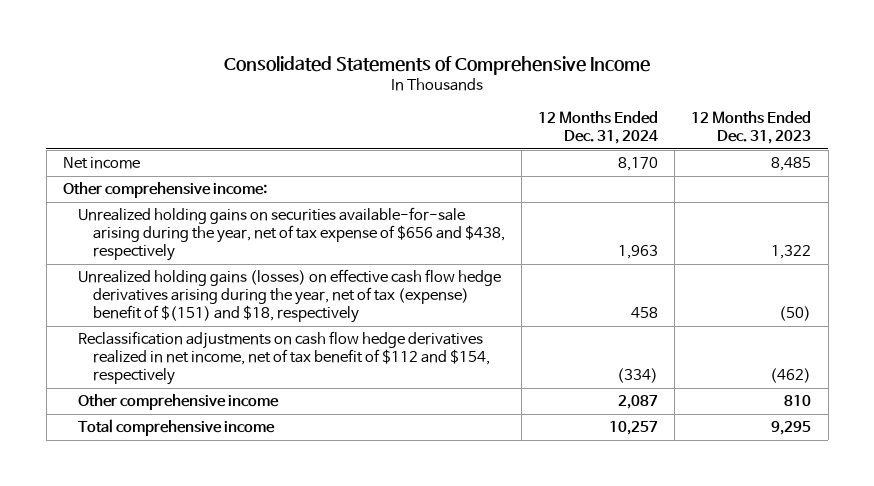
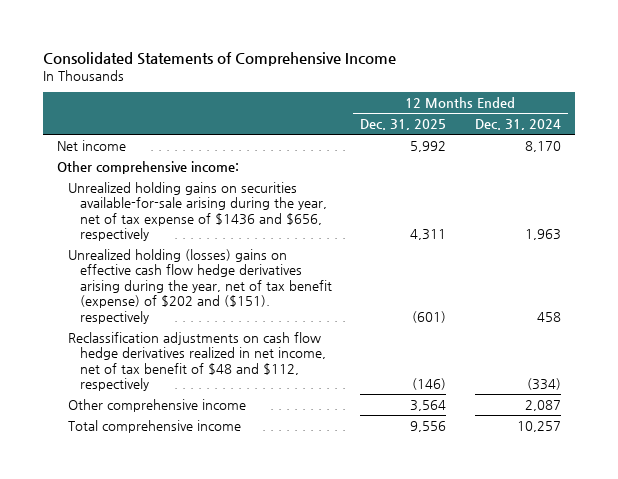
- | 12 Months Ended Dec. 31, 2024 | 12 Months Ended Dec. 31, 2023
+ | 12 Months Ended Dec. 31, 2025 | 12 Months Ended Dec. 31, 2024
- Unrealized holding gains on securities available-for-sale arising during the year, net of tax expense of $656 and $438, respectively | 1,963 | 1,322
- Unrealized holding gains (losses) on effective cash flow hedge derivatives arising during the year, net of tax (expense) benefit of $(151) and $18, respectively | 458 | (50)
- Reclassification adjustments on cash flow hedge derivatives realized in net income, net of tax benefit of $112 and $154, respectively | (334) | (462)
+ Unrealized holding gains on securities available-for-sale arising during the year, net of tax expense of $1436 and $656, respectively | 4,311 | 1,963
+ Unrealized holding (losses) gains on effective cash flow hedge derivatives arising during the year, net of tax benefit (expense) of $202 and ($151). respectively | (601) | 458
+ Reclassification adjustments on cash flow hedge derivatives realized in net income, net of tax benefit of $48 and $112, respectively | (146) | (334)

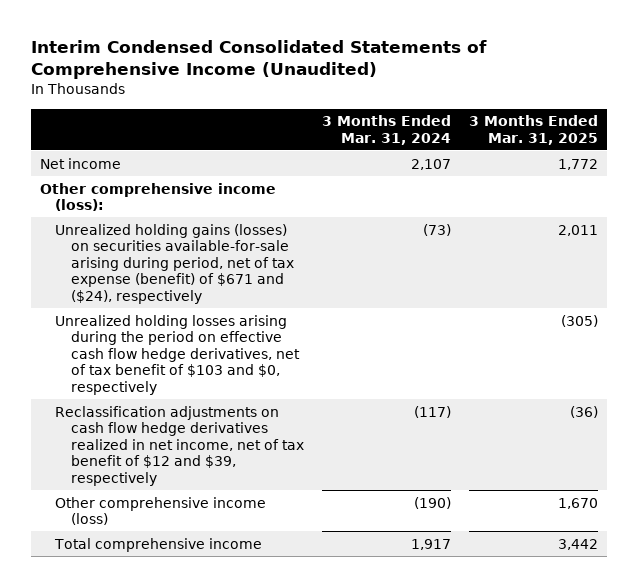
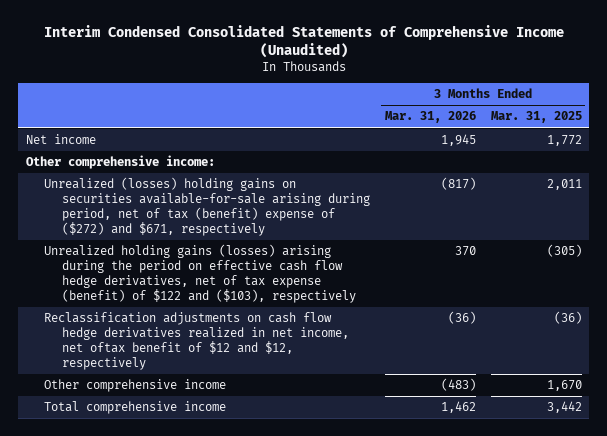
- | 3 Months Ended Mar. 31, 2024 | 3 Months Ended Mar. 31, 2025
+ | 3 Months Ended Mar. 31, 2026 | 3 Months Ended Mar. 31, 2025
- Other comprehensive income (loss):
- Unrealized holding gains (losses) on securities available-for-sale arising during period, net of tax expense (benefit) of $671 and ($24), respectively | (73) | 2,011
- Unrealized holding losses arising during the period on effective cash flow hedge derivatives, net of tax benefit of $103 and $0, respectively | | (305)
- Reclassification adjustments on cash flow hedge derivatives realized in net income, net of tax benefit of $12 and $39, respectively | (117) | (36)
- Other comprehensive income (loss) | (190) | 1,670
+ Other comprehensive income:
+ Unrealized (losses) holding gains on securities available-for-sale arising during period, net of tax (benefit) expense of ($272) and $671, respectively | (817) | 2,011
+ Unrealized holding gains (losses) arising during the period on effective cash flow hedge derivatives, net of tax expense (benefit) of $122 and ($103), respectively | 370 | (305)
+ Reclassification adjustments on cash flow hedge derivatives realized in net income, net oftax benefit of $12 and $12, respectively | (36) | (36)
+ Other comprehensive income | (483) | 1,670

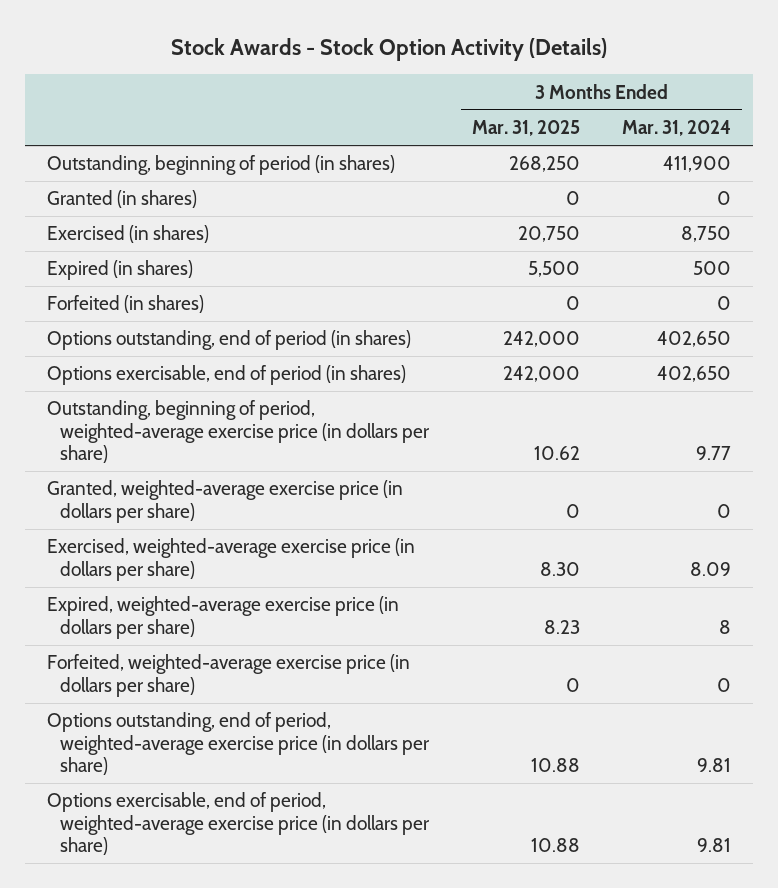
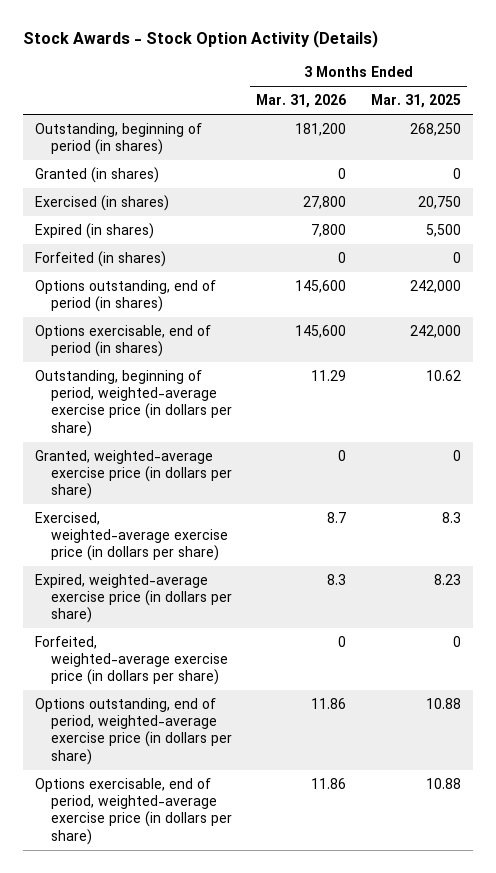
- | 3 Months Ended Mar. 31, 2025 | 3 Months Ended Mar. 31, 2024
+ | 3 Months Ended Mar. 31, 2026 | 3 Months Ended Mar. 31, 2025
- Exercised, weighted-average exercise price (in dollars per share) | 8.30 | 8.09
+ Exercised, weighted-average exercise price (in dollars per share) | 8.7 | 8.3

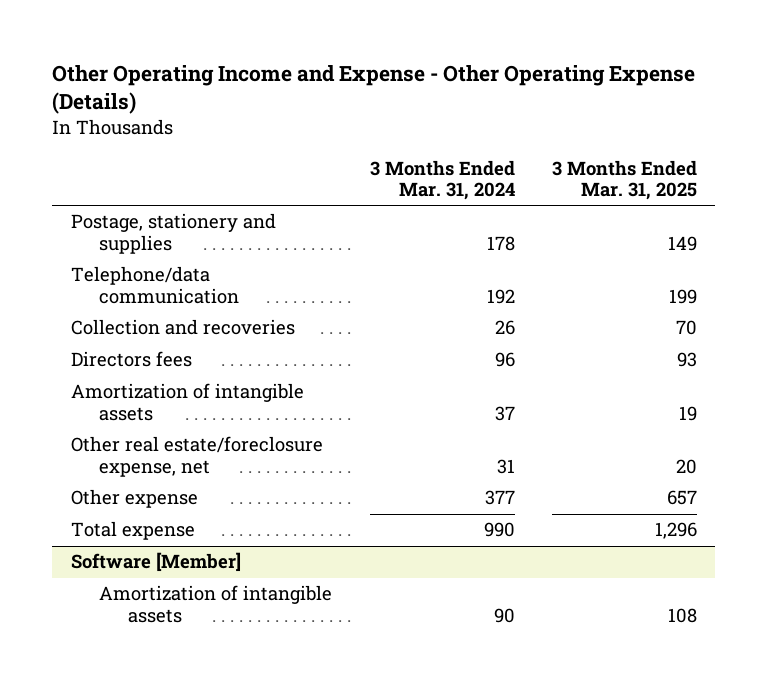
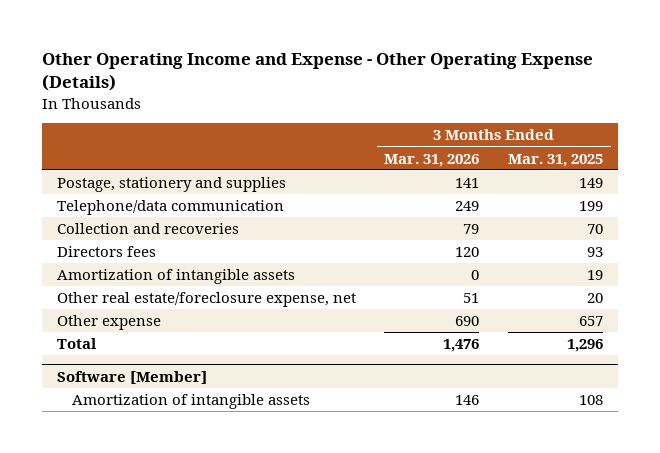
- | 3 Months Ended Mar. 31, 2024 | 3 Months Ended Mar. 31, 2025
+ | 3 Months Ended Mar. 31, 2026 | 3 Months Ended Mar. 31, 2025
- Total expense | 990 | 1,296
+ Total | 1,476 | 1,296

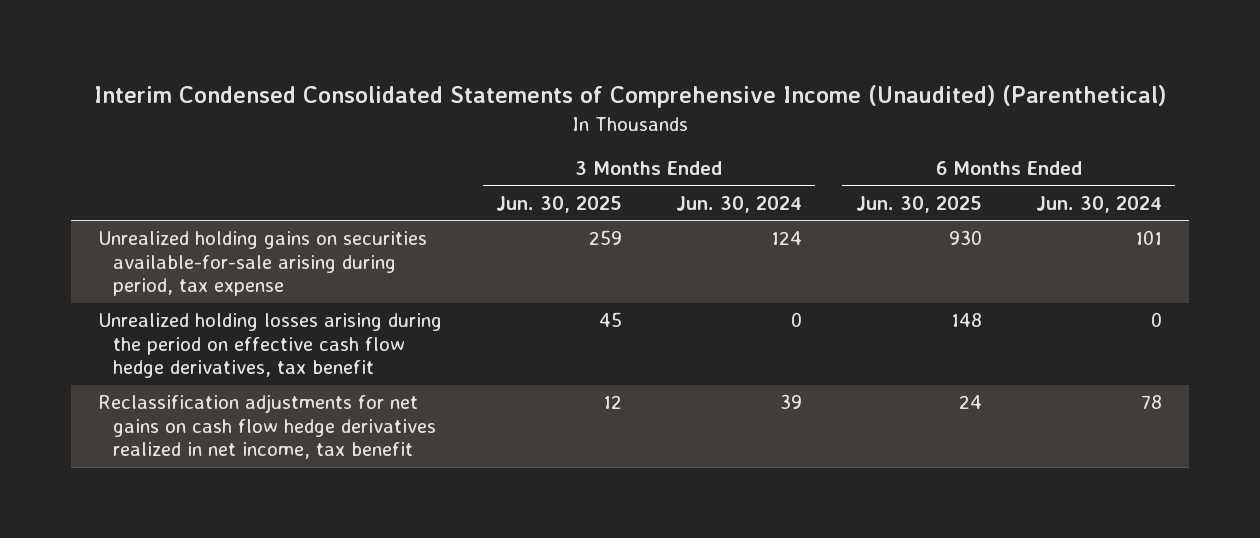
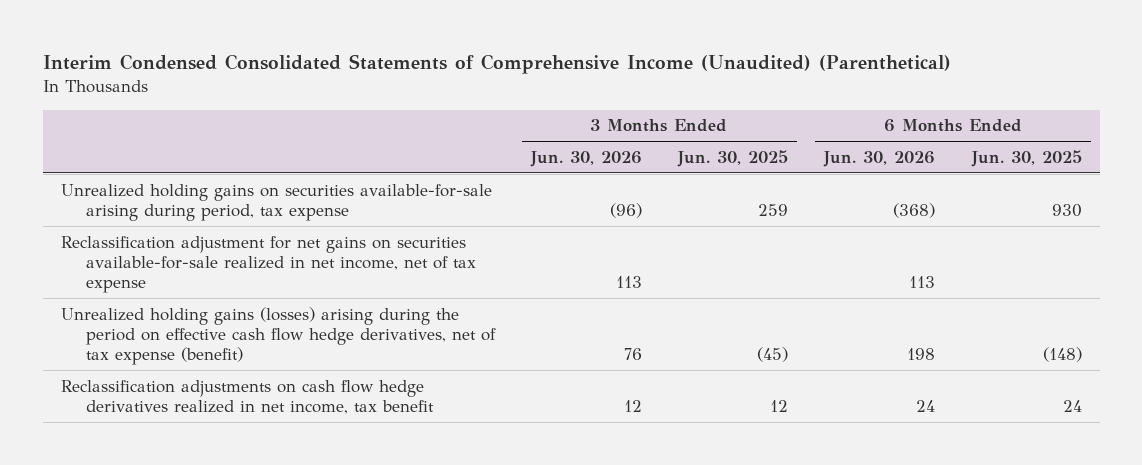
- | 3 Months Ended Jun. 30, 2025 | 3 Months Ended Jun. 30, 2024 | 6 Months Ended Jun. 30, 2025 | 6 Months Ended Jun. 30, 2024
+ | 3 Months Ended Jun. 30, 2026 | 3 Months Ended Jun. 30, 2025 | 6 Months Ended Jun. 30, 2026 | 6 Months Ended Jun. 30, 2025
- Unrealized holding losses arising during the period on effective cash flow hedge derivatives, tax benefit | 45 | 0 | 148 | 0
- Reclassification adjustments for net gains on cash flow hedge derivatives realized in net income, tax benefit | 12 | 39 | 24 | 78
+ Reclassification adjustment for net gains on securities available-for-sale realized in net income, net of tax expense | 113 | | 113 |
+ Unrealized holding gains (losses) arising during the period on effective cash flow hedge derivatives, net of tax expense (benefit) | 76 | (45) | 198 | (148)
+ Reclassification adjustments on cash flow hedge derivatives realized in net income, tax benefit | 12 | 12 | 24 | 24

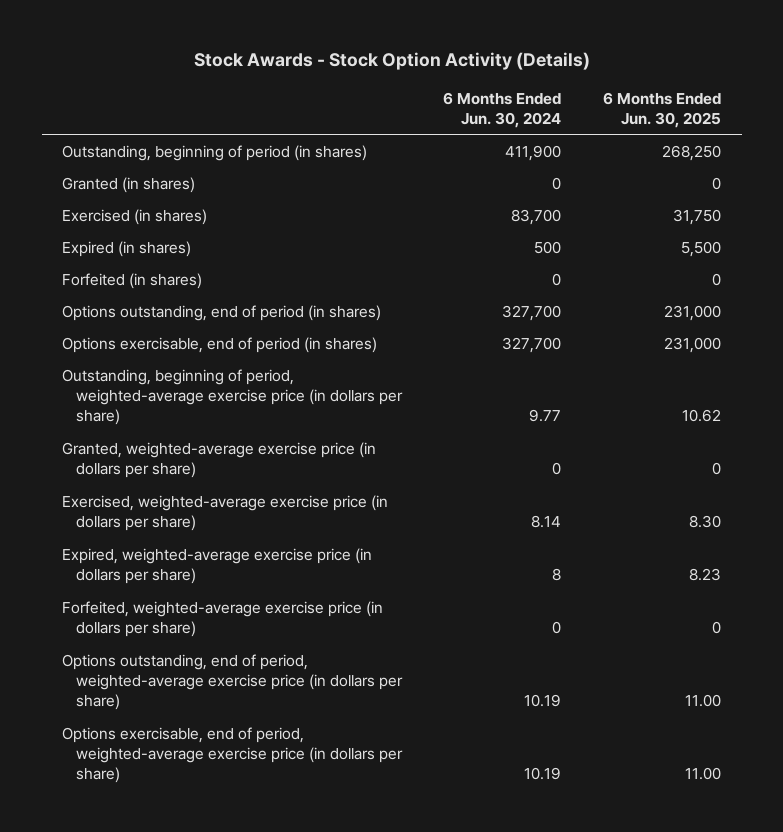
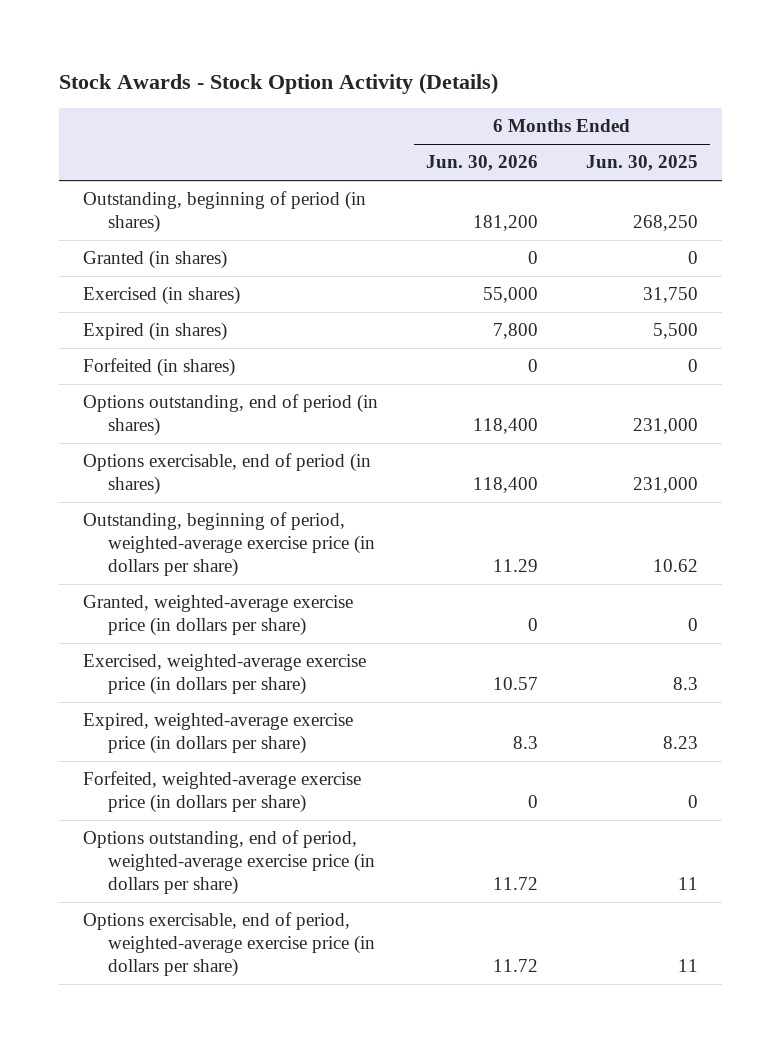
- | 6 Months Ended Jun. 30, 2024 | 6 Months Ended Jun. 30, 2025
+ | 6 Months Ended Jun. 30, 2026 | 6 Months Ended Jun. 30, 2025
- Exercised, weighted-average exercise price (in dollars per share) | 8.14 | 8.30
+ Exercised, weighted-average exercise price (in dollars per share) | 10.57 | 8.3
- Options outstanding, end of period, weighted-average exercise price (in dollars per share) | 10.19 | 11.00
- Options exercisable, end of period, weighted-average exercise price (in dollars per share) | 10.19 | 11.00
+ Options outstanding, end of period, weighted-average exercise price (in dollars per share) | 11.72 | 11
+ Options exercisable, end of period, weighted-average exercise price (in dollars per share) | 11.72 | 11

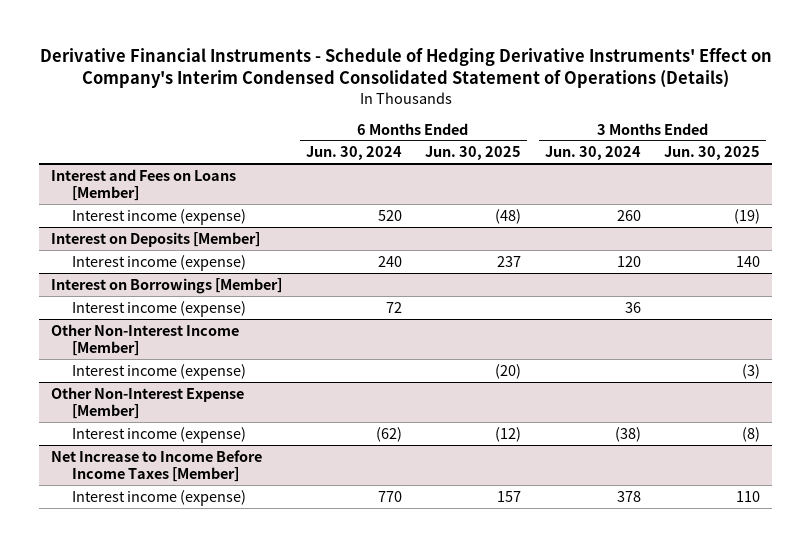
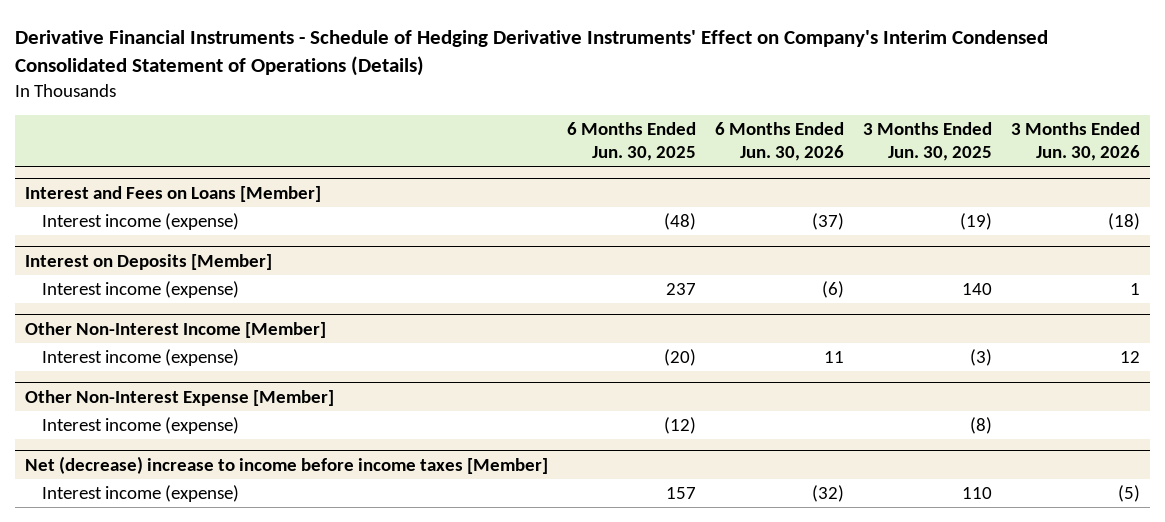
- | 6 Months Ended Jun. 30, 2024 | 6 Months Ended Jun. 30, 2025 | 3 Months Ended Jun. 30, 2024 | 3 Months Ended Jun. 30, 2025
+ | 6 Months Ended Jun. 30, 2025 | 6 Months Ended Jun. 30, 2026 | 3 Months Ended Jun. 30, 2025 | 3 Months Ended Jun. 30, 2026
- Interest on Borrowings [Member]
- Interest income (expense) | 72 | | 36 |
- Net Increase to Income Before Income Taxes [Member]
+ Net (decrease) increase to income before income taxes [Member]

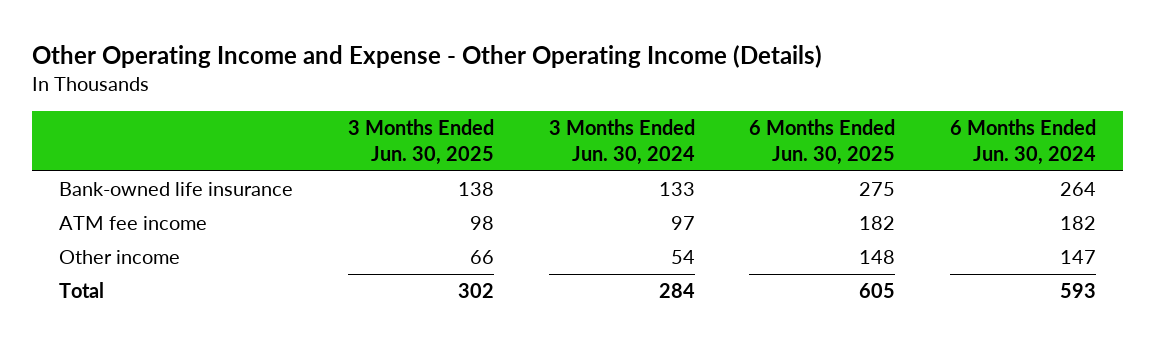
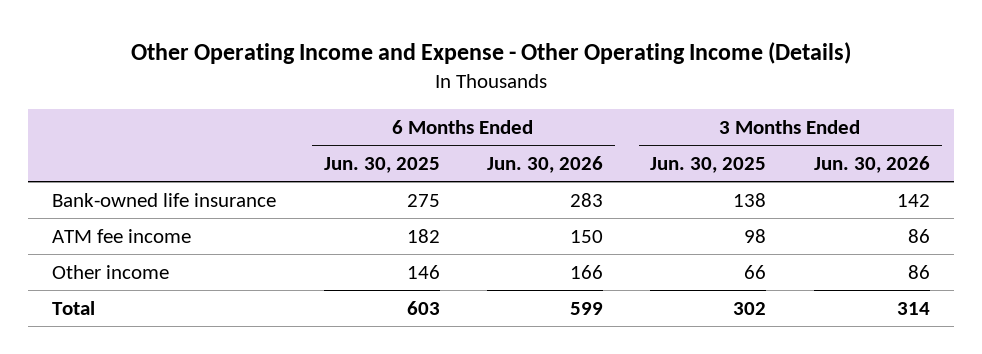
- | 3 Months Ended Jun. 30, 2025 | 3 Months Ended Jun. 30, 2024 | 6 Months Ended Jun. 30, 2025 | 6 Months Ended Jun. 30, 2024
+ | 6 Months Ended Jun. 30, 2025 | 6 Months Ended Jun. 30, 2026 | 3 Months Ended Jun. 30, 2025 | 3 Months Ended Jun. 30, 2026
- Other income | 66 | 54 | 148 | 147
- Total | 302 | 284 | 605 | 593
+ Other income | 146 | 166 | 66 | 86
+ Total | 603 | 599 | 302 | 314

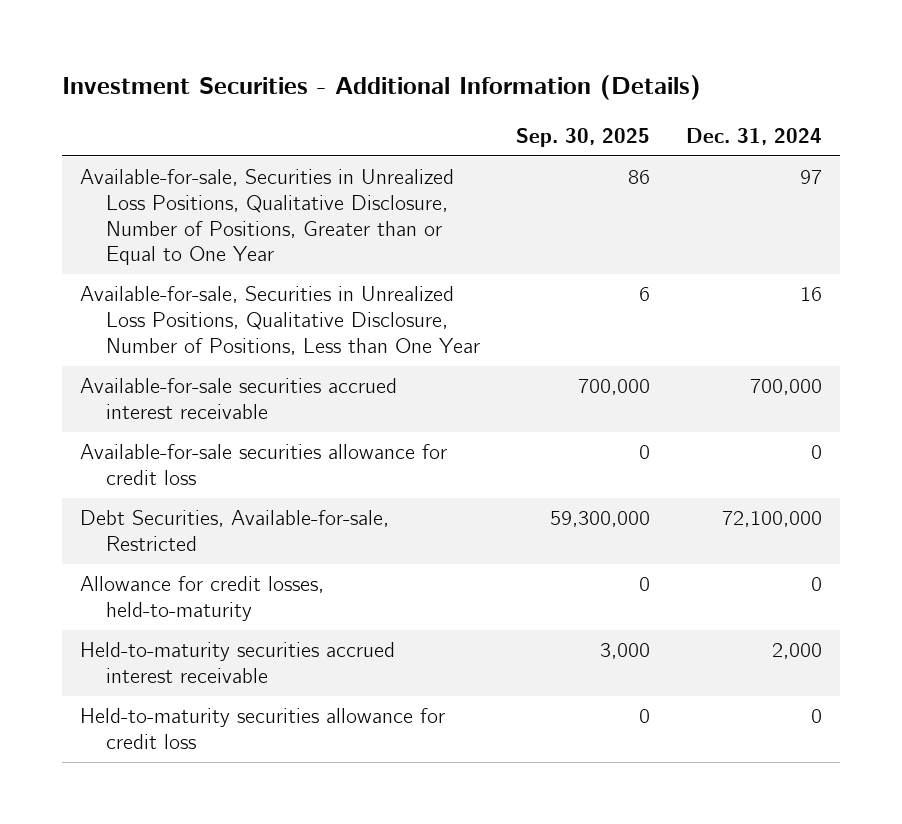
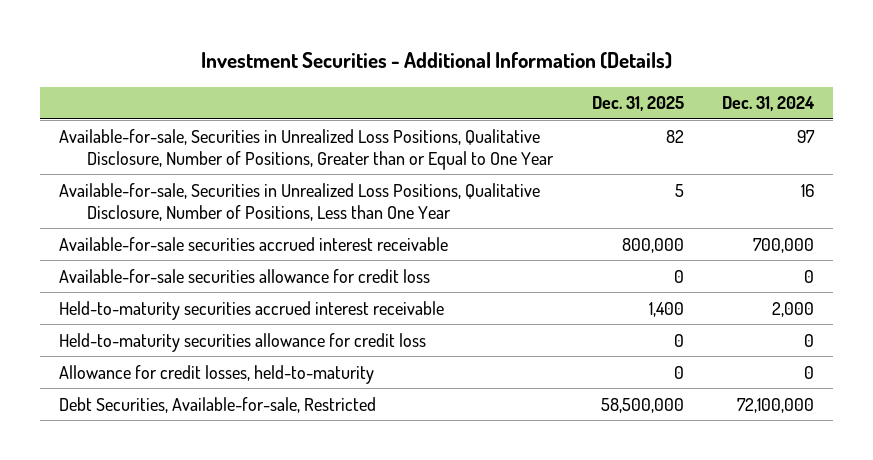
- | Sep. 30, 2025 | Dec. 31, 2024
+ | Dec. 31, 2025 | Dec. 31, 2024
moved down: Allowance for credit losses, held-to-maturity | 0 | 0
moved down: Debt Securities, Available-for-sale, Restricted | 58,500,000 | 72,100,000

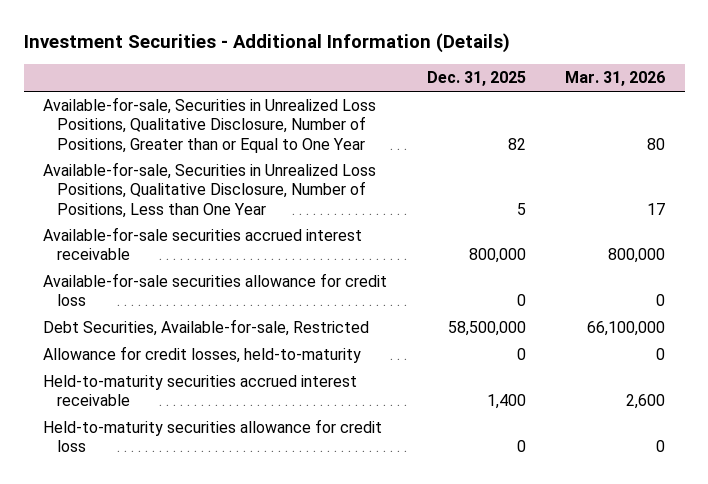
- | Dec. 31, 2025 | Dec. 31, 2024
+ | Dec. 31, 2025 | Mar. 31, 2026
moved up: Debt Securities, Available-for-sale, Restricted | 58,500,000 | 66,100,000
moved up: Allowance for credit losses, held-to-maturity | 0 | 0

